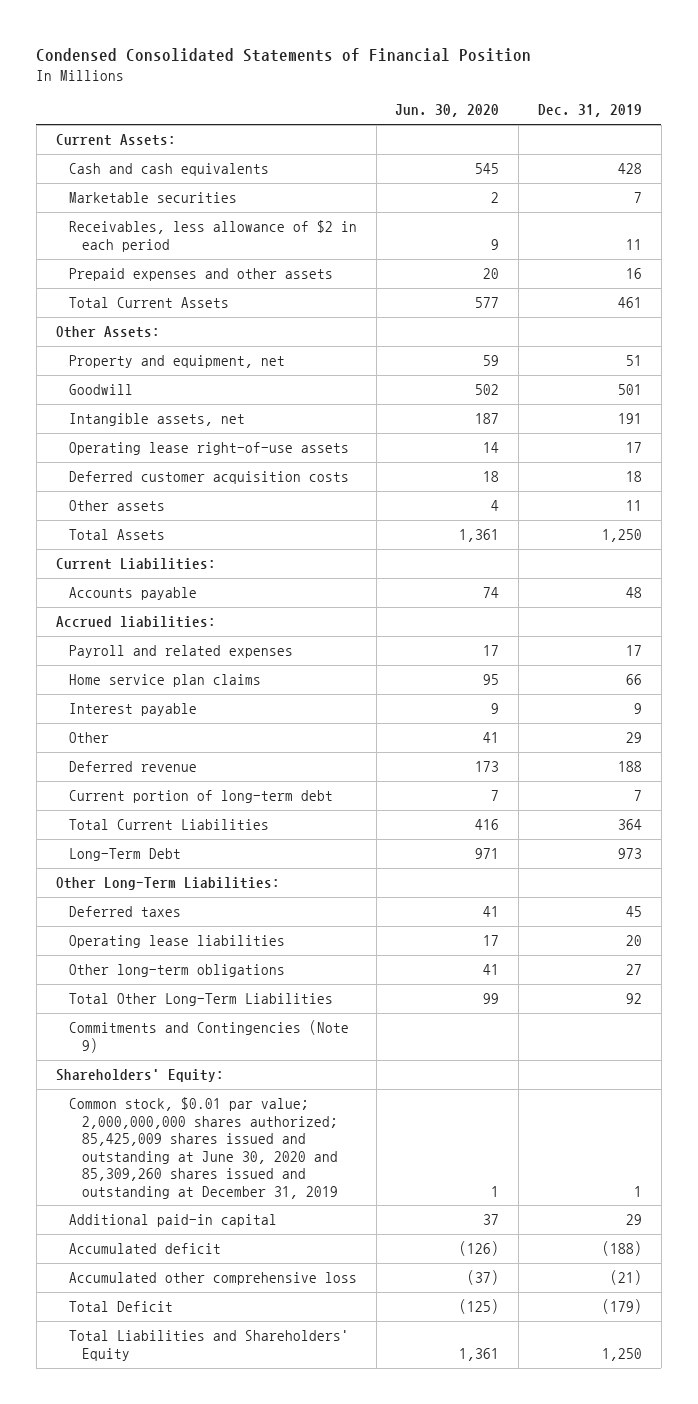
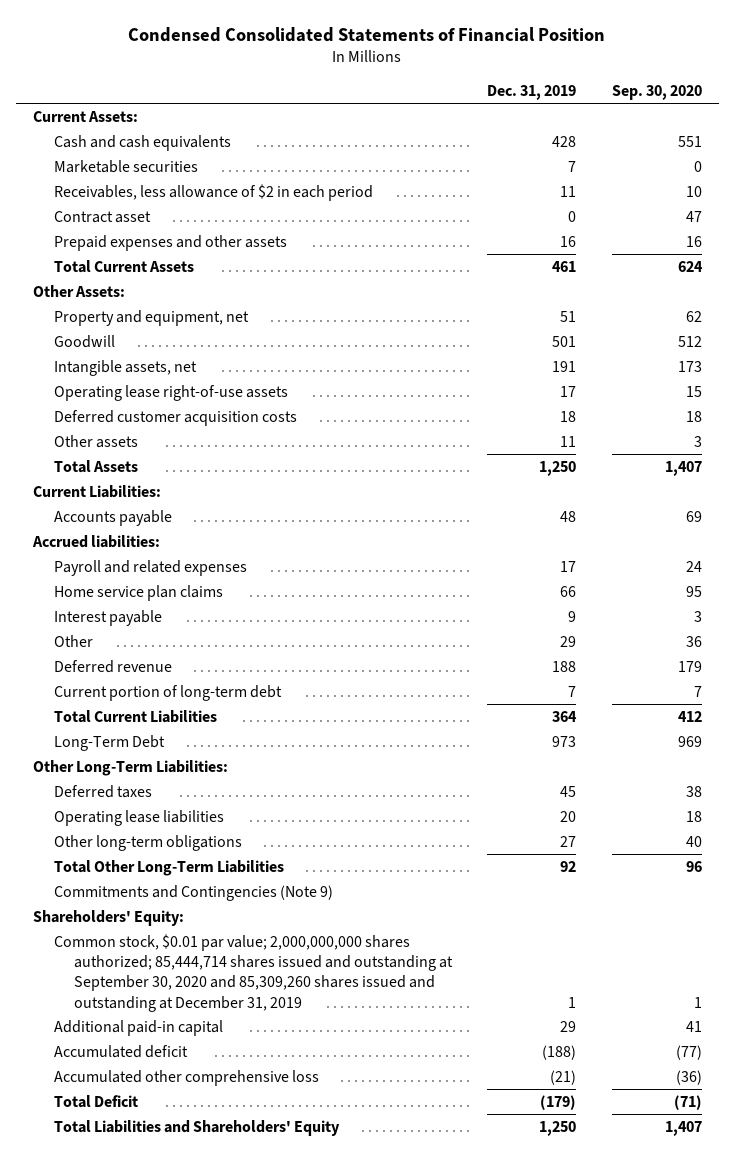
- | Jun. 30, 2020 | Dec. 31, 2019
+ | Dec. 31, 2019 | Sep. 30, 2020
+ Contract asset | 0 | 47
- Common stock, $0.01 par value; 2,000,000,000 shares authorized; 85,425,009 shares issued and outstanding at June 30, 2020 and 85,309,260 shares issued and outstanding at December 31, 2019 | 1 | 1
+ Common stock, $0.01 par value; 2,000,000,000 shares authorized; 85,444,714 shares issued and outstanding at September 30, 2020 and 85,309,260 shares issued and outstanding at December 31, 2019 | 1 | 1

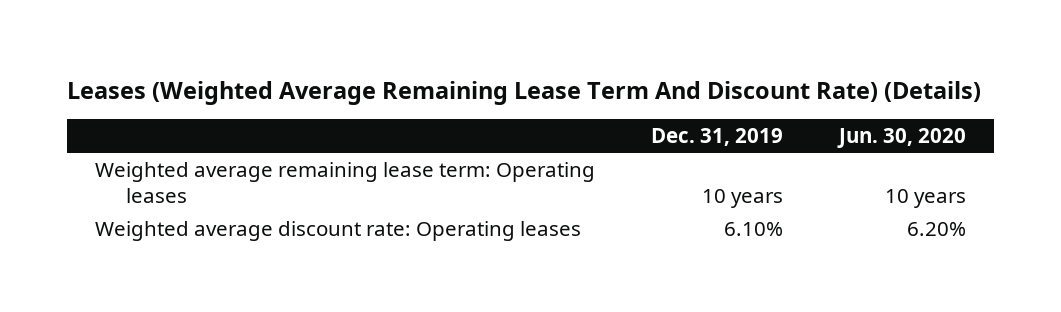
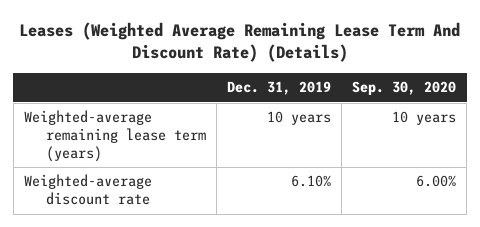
- | Dec. 31, 2019 | Jun. 30, 2020
+ | Dec. 31, 2019 | Sep. 30, 2020
- Weighted average remaining lease term: Operating leases | 10 years | 10 years
- Weighted average discount rate: Operating leases | 6.10% | 6.20%
+ Weighted-average remaining lease term (years) | 10 years | 10 years
+ Weighted-average discount rate | 6.10% | 6.00%

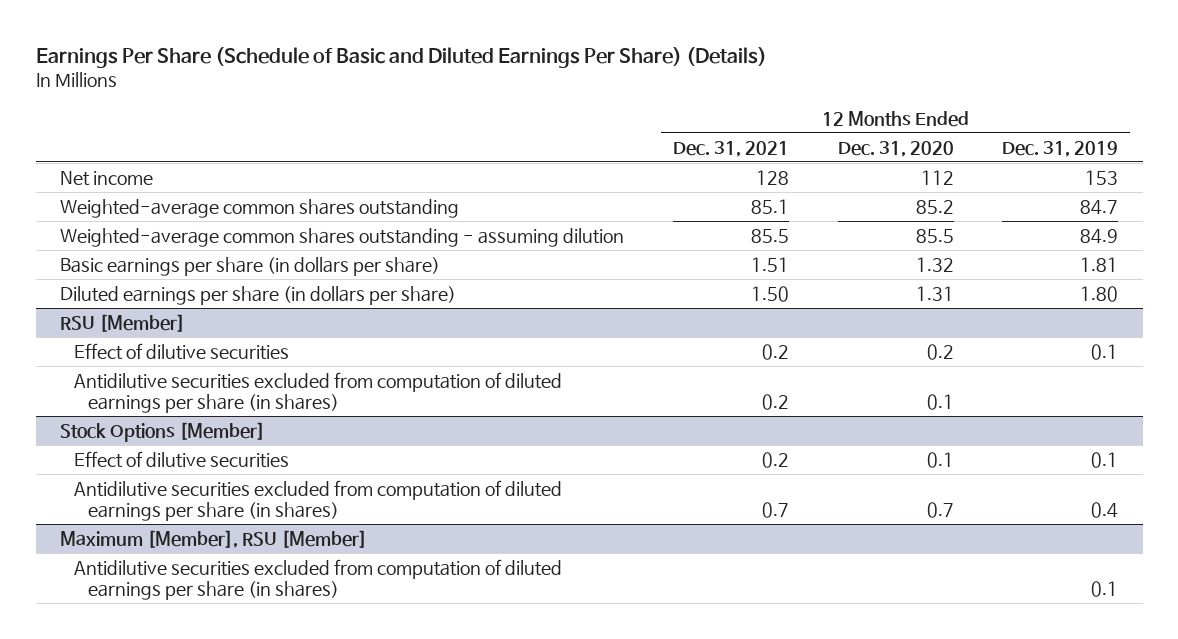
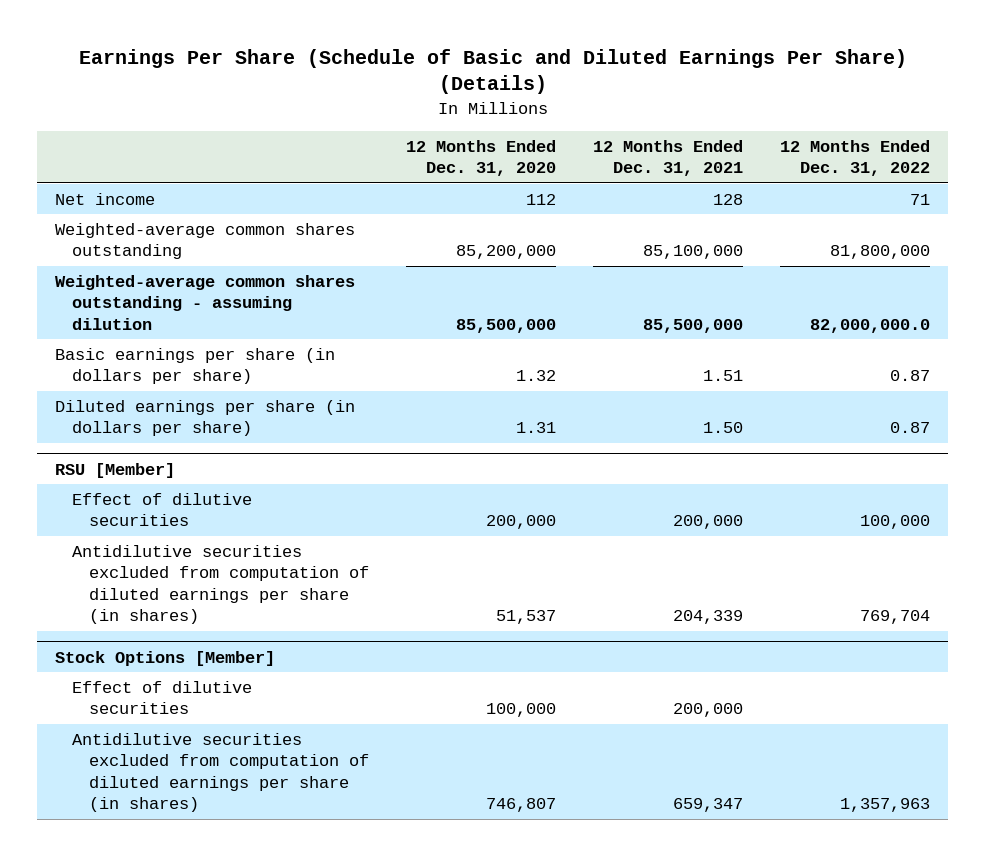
- | 12 Months Ended Dec. 31, 2021 | 12 Months Ended Dec. 31, 2020 | 12 Months Ended Dec. 31, 2019
+ | 12 Months Ended Dec. 31, 2020 | 12 Months Ended Dec. 31, 2021 | 12 Months Ended Dec. 31, 2022
- Weighted-average common shares outstanding | 85.1 | 85.2 | 84.7
- Weighted-average common shares outstanding - assuming dilution | 85.5 | 85.5 | 84.9
+ Weighted-average common shares outstanding | 85,200,000 | 85,100,000 | 81,800,000
+ Weighted-average common shares outstanding - assuming dilution | 85,500,000 | 85,500,000 | 82,000,000.0
@ RSU [Member]
- Effect of dilutive securities | 0.2 | 0.2 | 0.1
- Antidilutive securities excluded from computation of diluted earnings per share (in shares) | 0.2 | 0.1 |
+ Effect of dilutive securities | 200,000 | 200,000 | 100,000
+ Antidilutive securities excluded from computation of diluted earnings per share (in shares) | 51,537 | 204,339 | 769,704
@ Stock Options [Member]
- Effect of dilutive securities | 0.2 | 0.1 | 0.1
- Antidilutive securities excluded from computation of diluted earnings per share (in shares) | 0.7 | 0.7 | 0.4
- Maximum [Member], RSU [Member]
- Antidilutive securities excluded from computation of diluted earnings per share (in shares) | | | 0.1
@ Stock Options [Member]
+ Effect of dilutive securities | 100,000 | 200,000 |
+ Antidilutive securities excluded from computation of diluted earnings per share (in shares) | 746,807 | 659,347 | 1,357,963

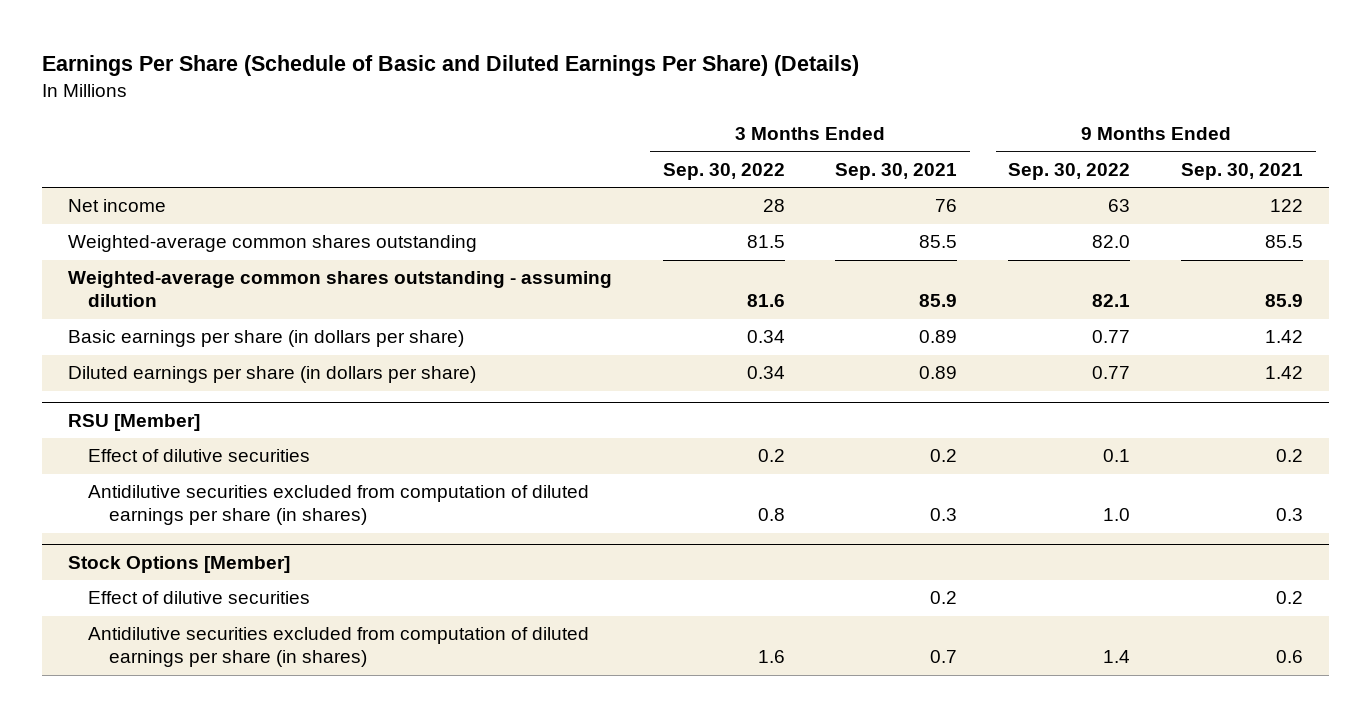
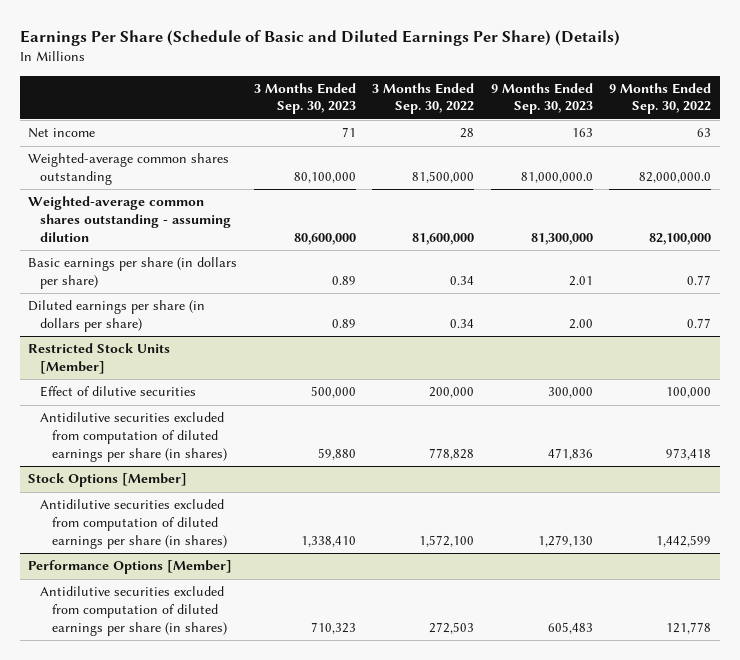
- | 3 Months Ended Sep. 30, 2022 | 3 Months Ended Sep. 30, 2021 | 9 Months Ended Sep. 30, 2022 | 9 Months Ended Sep. 30, 2021
+ | 3 Months Ended Sep. 30, 2023 | 3 Months Ended Sep. 30, 2022 | 9 Months Ended Sep. 30, 2023 | 9 Months Ended Sep. 30, 2022
- Weighted-average common shares outstanding | 81.5 | 85.5 | 82.0 | 85.5
- Weighted-average common shares outstanding - assuming dilution | 81.6 | 85.9 | 82.1 | 85.9
+ Weighted-average common shares outstanding | 80,100,000 | 81,500,000 | 81,000,000.0 | 82,000,000.0
+ Weighted-average common shares outstanding - assuming dilution | 80,600,000 | 81,600,000 | 81,300,000 | 82,100,000
- RSU [Member]
- Effect of dilutive securities | 0.2 | 0.2 | 0.1 | 0.2
- Antidilutive securities excluded from computation of diluted earnings per share (in shares) | 0.8 | 0.3 | 1.0 | 0.3
+ Restricted Stock Units [Member]
+ Effect of dilutive securities | 500,000 | 200,000 | 300,000 | 100,000
+ Antidilutive securities excluded from computation of diluted earnings per share (in shares) | 59,880 | 778,828 | 471,836 | 973,418
@ Stock Options [Member]
- Effect of dilutive securities | | 0.2 | | 0.2
- Antidilutive securities excluded from computation of diluted earnings per share (in shares) | 1.6 | 0.7 | 1.4 | 0.6
+ Antidilutive securities excluded from computation of diluted earnings per share (in shares) | 1,338,410 | 1,572,100 | 1,279,130 | 1,442,599
+ Performance Options [Member]
+ Antidilutive securities excluded from computation of diluted earnings per share (in shares) | 710,323 | 272,503 | 605,483 | 121,778

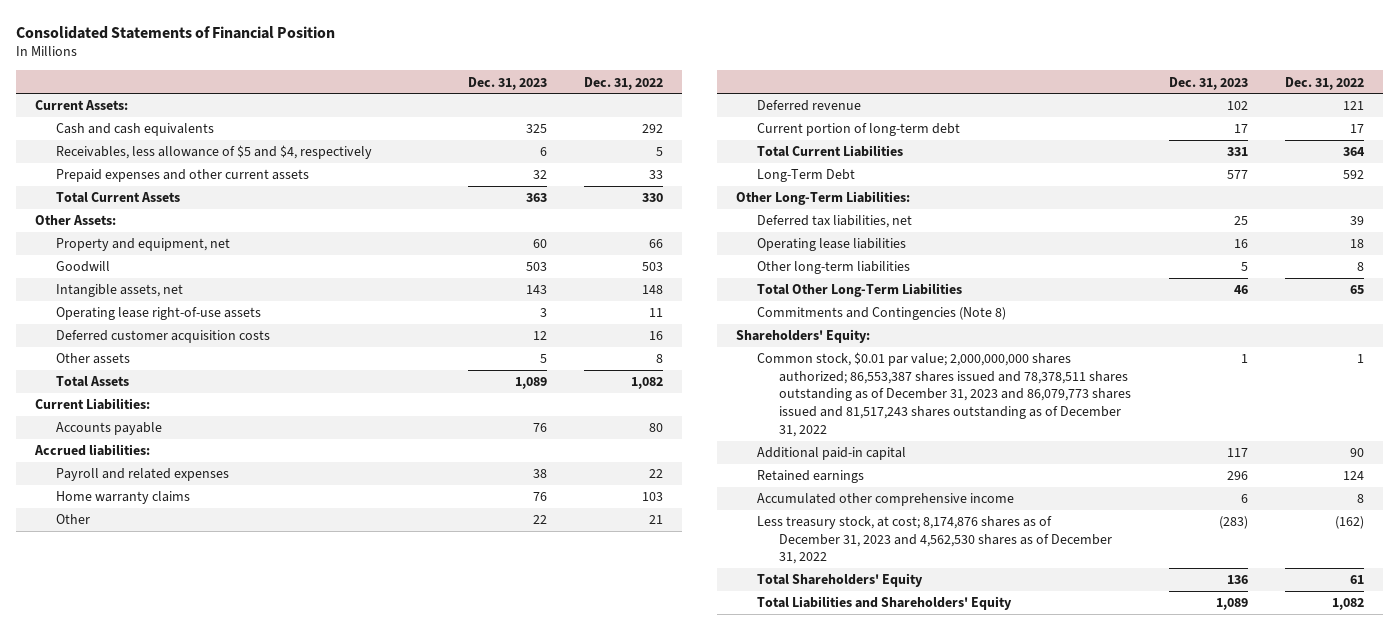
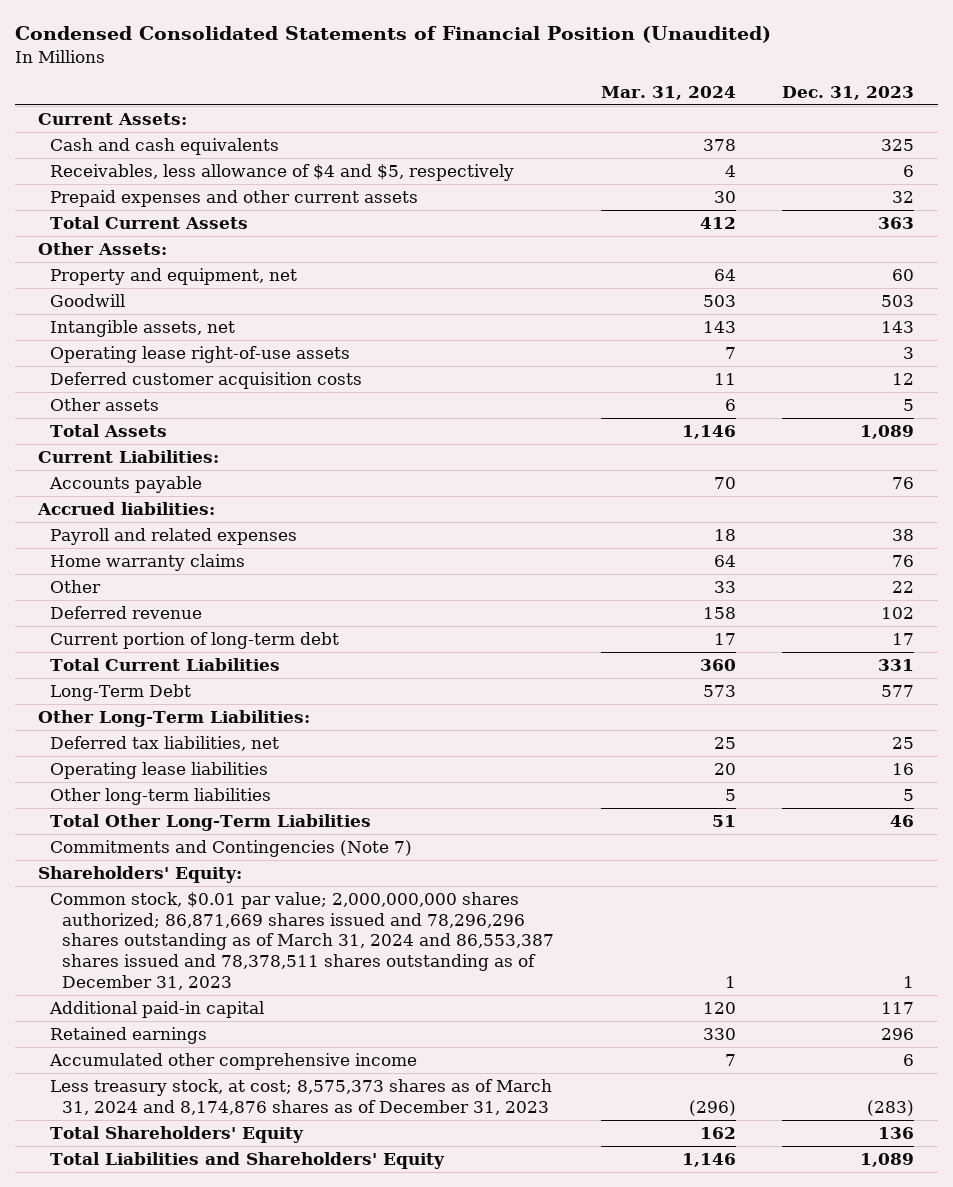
- Consolidated Statements of Financial Position
+ Condensed Consolidated Statements of Financial Position (Unaudited)
- | Dec. 31, 2023 | Dec. 31, 2022
+ | Mar. 31, 2024 | Dec. 31, 2023
- Receivables, less allowance of $5 and $4, respectively | 6 | 5
+ Receivables, less allowance of $4 and $5, respectively | 4 | 6
- Commitments and Contingencies (Note 8)
+ Commitments and Contingencies (Note 7)
- Common stock, $0.01 par value; 2,000,000,000 shares authorized; 86,553,387 shares issued and 78,378,511 shares outstanding as of December 31, 2023 and 86,079,773 shares issued and 81,517,243 shares outstanding as of December 31, 2022 | 1 | 1
+ Common stock, $0.01 par value; 2,000,000,000 shares authorized; 86,871,669 shares issued and 78,296,296 shares outstanding as of March 31, 2024 and 86,553,387 shares issued and 78,378,511 shares outstanding as of December 31, 2023 | 1 | 1
- Less treasury stock, at cost; 8,174,876 shares as of December 31, 2023 and 4,562,530 shares as of December 31, 2022 | (283) | (162)
+ Less treasury stock, at cost; 8,575,373 shares as of March 31, 2024 and 8,174,876 shares as of December 31, 2023 | (296) | (283)

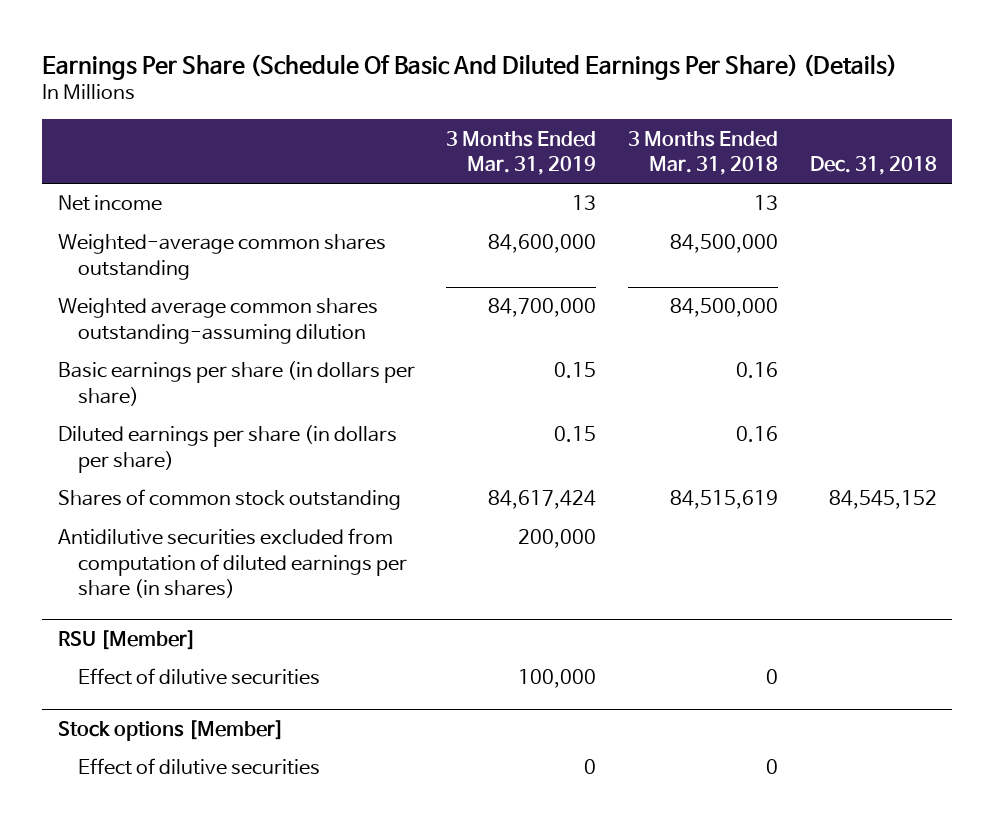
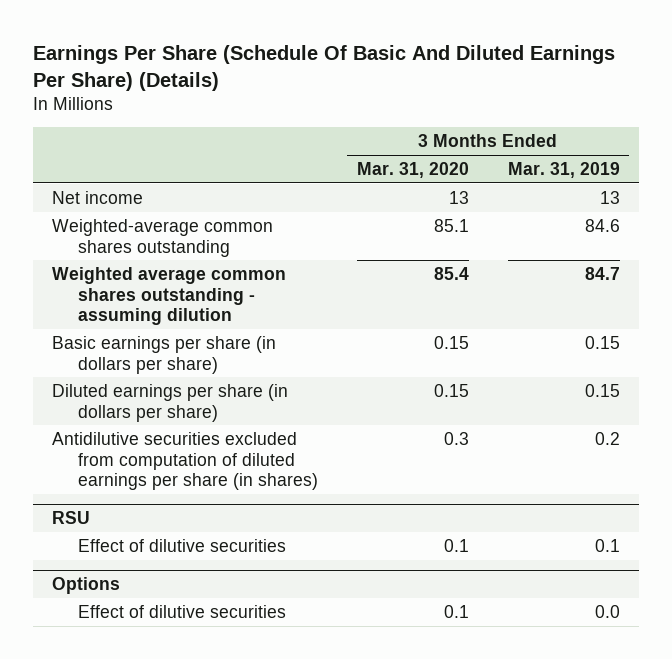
- | 3 Months Ended Mar. 31, 2019 | 3 Months Ended Mar. 31, 2018 | Dec. 31, 2018
+ | 3 Months Ended Mar. 31, 2020 | 3 Months Ended Mar. 31, 2019
- Weighted-average common shares outstanding | 84,600,000 | 84,500,000 |
- Weighted average common shares outstanding-assuming dilution | 84,700,000 | 84,500,000 |
+ Weighted-average common shares outstanding | 85.1 | 84.6
+ Weighted average common shares outstanding - assuming dilution | 85.4 | 84.7
- Shares of common stock outstanding | 84,617,424 | 84,515,619 | 84,545,152
- Antidilutive securities excluded from computation of diluted earnings per share (in shares) | 200,000 | |
- RSU [Member]
- Effect of dilutive securities | 100,000 | 0 |
- Stock options [Member]
- Effect of dilutive securities | 0 | 0 |
+ Antidilutive securities excluded from computation of diluted earnings per share (in shares) | 0.3 | 0.2
+ RSU
+ Effect of dilutive securities | 0.1 | 0.1
+ Options
+ Effect of dilutive securities | 0.1 | 0.0

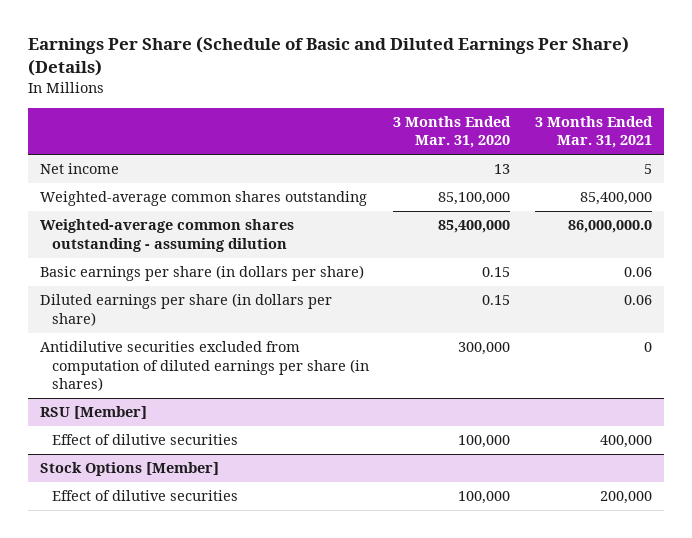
- Earnings Per Share (Schedule Of Basic And Diluted Earnings Per Share) (Details)
+ Earnings Per Share (Schedule of Basic and Diluted Earnings Per Share) (Details)
- | 3 Months Ended Mar. 31, 2020 | 3 Months Ended Mar. 31, 2019
+ | 3 Months Ended Mar. 31, 2020 | 3 Months Ended Mar. 31, 2021
- Weighted-average common shares outstanding | 85.1 | 84.6
- Weighted average common shares outstanding - assuming dilution | 85.4 | 84.7
+ Weighted-average common shares outstanding | 85,100,000 | 85,400,000
+ Weighted-average common shares outstanding - assuming dilution | 85,400,000 | 86,000,000.0
- Antidilutive securities excluded from computation of diluted earnings per share (in shares) | 0.3 | 0.2
- RSU
- Effect of dilutive securities | 0.1 | 0.1
- Options
- Effect of dilutive securities | 0.1 | 0.0
+ Antidilutive securities excluded from computation of diluted earnings per share (in shares) | 300,000 | 0
+ RSU [Member]
+ Effect of dilutive securities | 100,000 | 400,000
+ Stock Options [Member]
+ Effect of dilutive securities | 100,000 | 200,000

